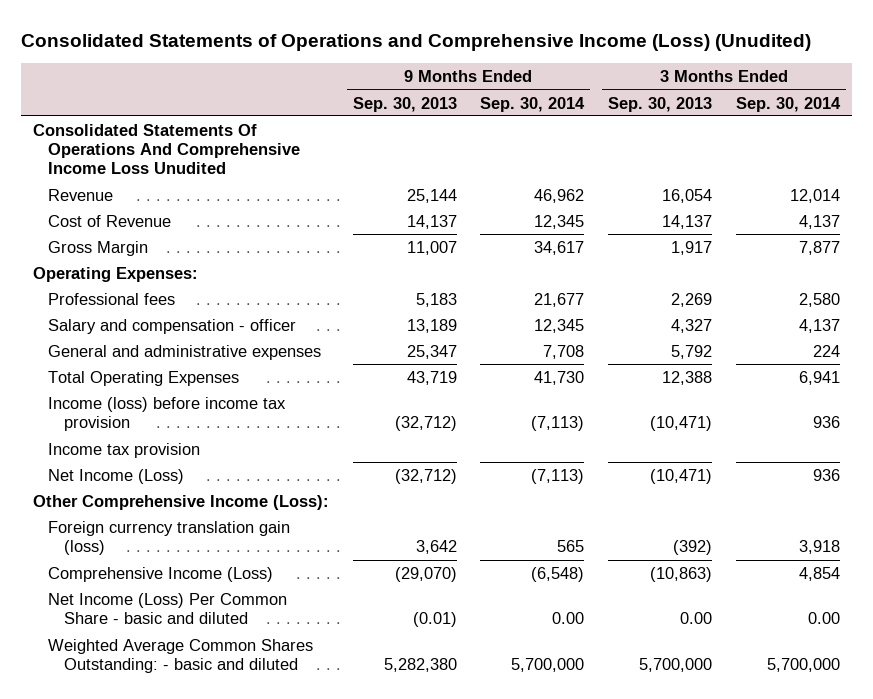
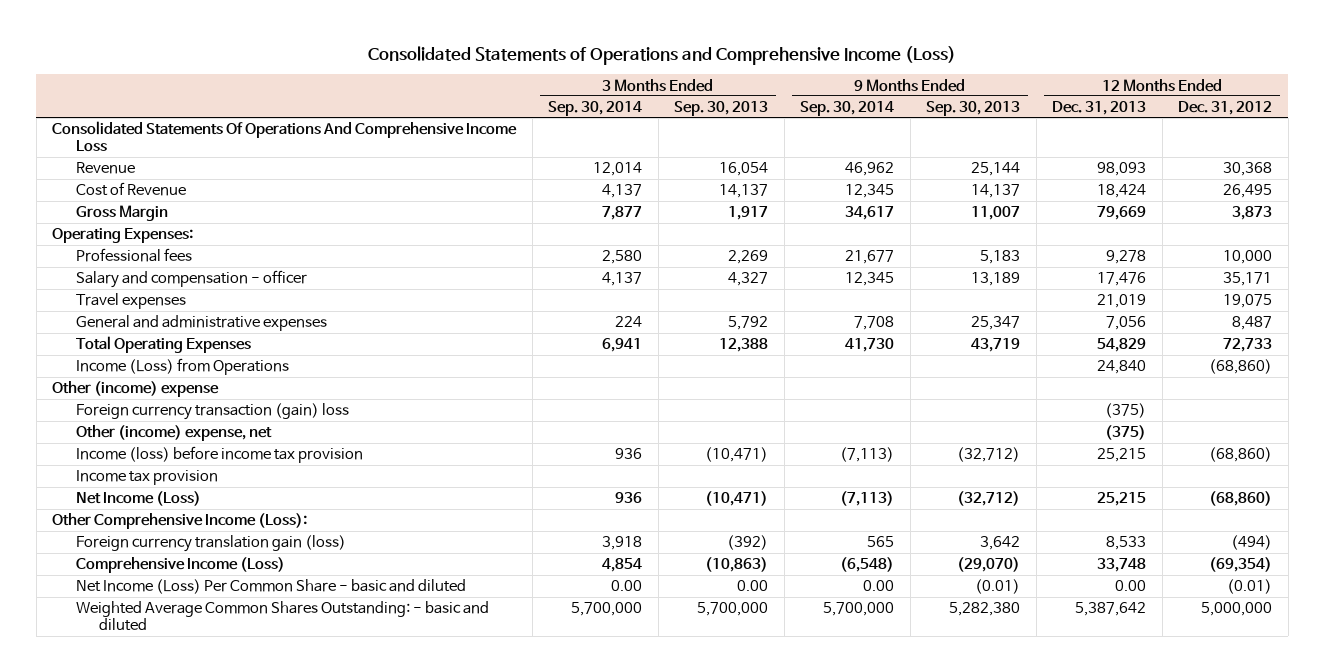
- Consolidated Statements of Operations and Comprehensive Income (Loss) (Unudited)
+ Consolidated Statements of Operations and Comprehensive Income (Loss)
- | 9 Months Ended Sep. 30, 2013 | 9 Months Ended Sep. 30, 2014 | 3 Months Ended Sep. 30, 2013 | 3 Months Ended Sep. 30, 2014
+ | 3 Months Ended Sep. 30, 2014 | 3 Months Ended Sep. 30, 2013 | 9 Months Ended Sep. 30, 2014 | 9 Months Ended Sep. 30, 2013 | 12 Months Ended Dec. 31, 2013 | 12 Months Ended Dec. 31, 2012
- Consolidated Statements Of Operations And Comprehensive Income Loss Unudited
+ Consolidated Statements Of Operations And Comprehensive Income Loss
+ Travel expenses | | | | | 21,019 | 19,075
+ Income (Loss) from Operations | | | | | 24,840 | (68,860)
+ Other (income) expense
+ Foreign currency transaction (gain) loss | | | | | (375) |
+ Other (income) expense, net | | | | | (375) |

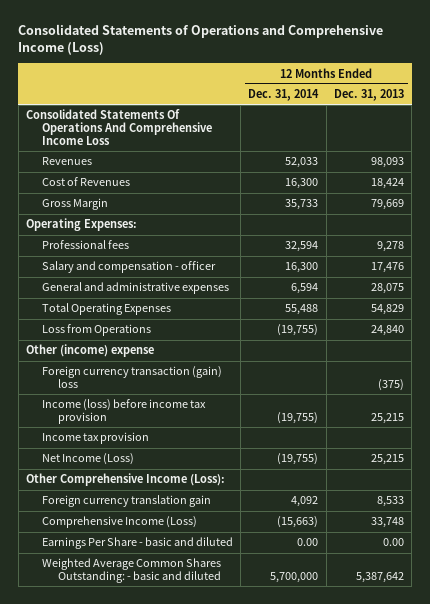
- | 3 Months Ended Sep. 30, 2014 | 3 Months Ended Sep. 30, 2013 | 9 Months Ended Sep. 30, 2014 | 9 Months Ended Sep. 30, 2013 | 12 Months Ended Dec. 31, 2013 | 12 Months Ended Dec. 31, 2012
+ | 12 Months Ended Dec. 31, 2014 | 12 Months Ended Dec. 31, 2013
- Revenue | 12,014 | 16,054 | 46,962 | 25,144 | 98,093 | 30,368
- Cost of Revenue | 4,137 | 14,137 | 12,345 | 14,137 | 18,424 | 26,495
+ Revenues | 52,033 | 98,093
+ Cost of Revenues | 16,300 | 18,424
- Travel expenses | | | | | 21,019 | 19,075
- General and administrative expenses | 224 | 5,792 | 7,708 | 25,347 | 7,056 | 8,487
+ General and administrative expenses | 6,594 | 28,075
- Income (Loss) from Operations | | | | | 24,840 | (68,860)
+ Loss from Operations | (19,755) | 24,840
- Other (income) expense, net | | | | | (375) |
- Foreign currency translation gain (loss) | 3,918 | (392) | 565 | 3,642 | 8,533 | (494)
+ Foreign currency translation gain | 4,092 | 8,533
- Net Income (Loss) Per Common Share - basic and diluted | 0.00 | 0.00 | 0.00 | (0.01) | 0.00 | (0.01)
+ Earnings Per Share - basic and diluted | 0.00 | 0.00

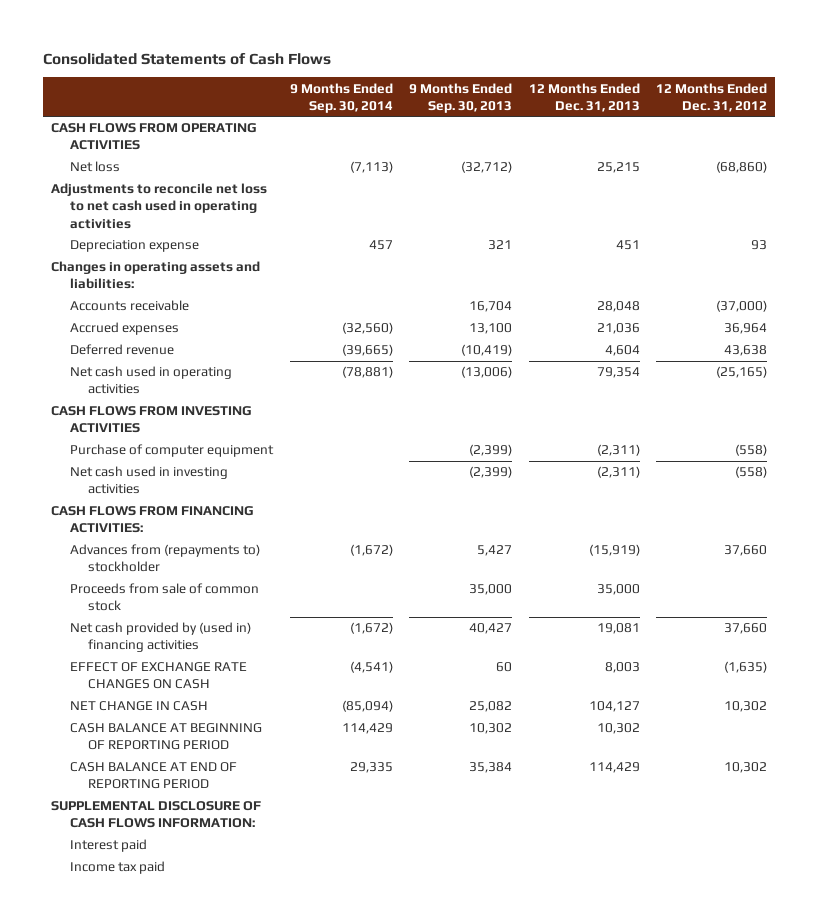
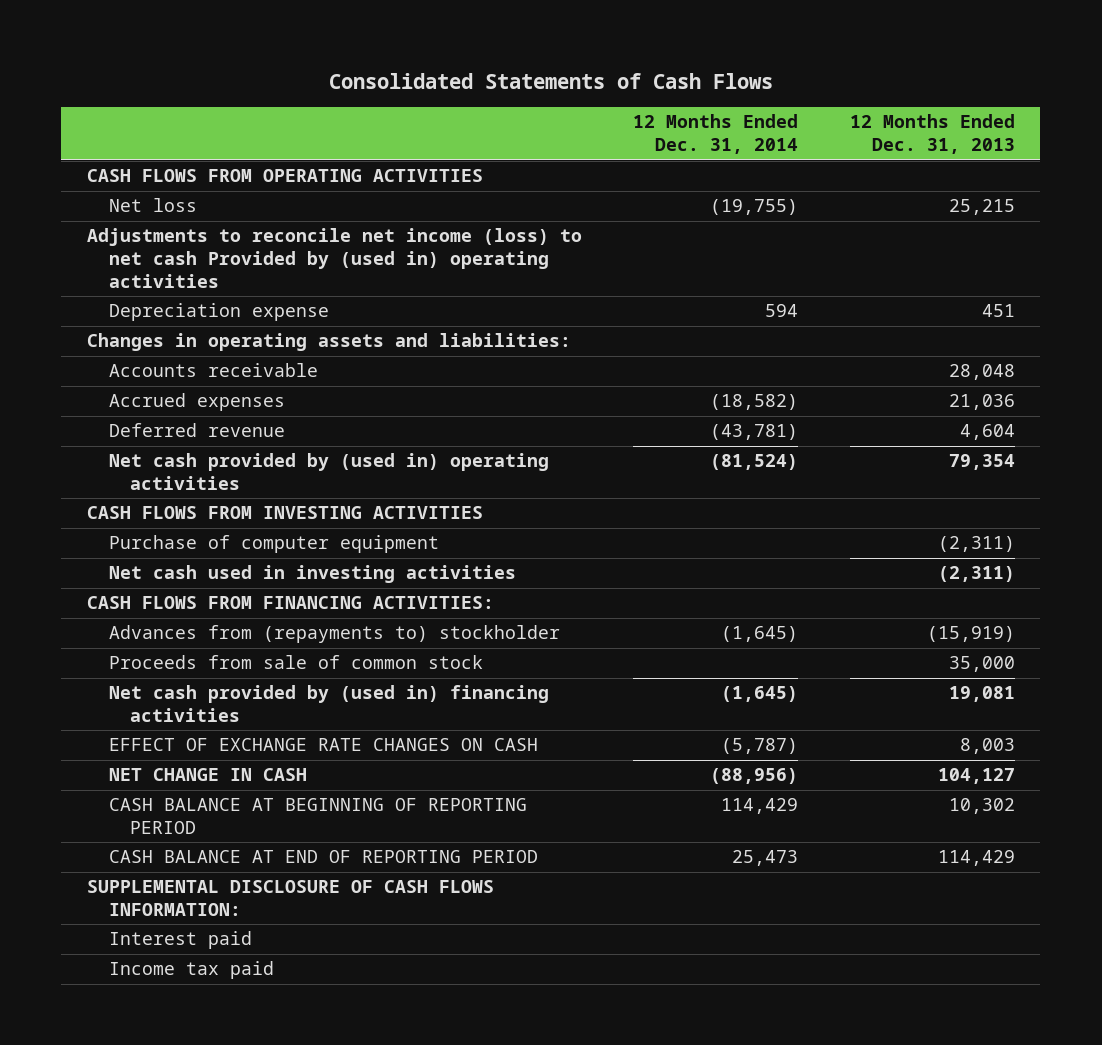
- | 9 Months Ended Sep. 30, 2014 | 9 Months Ended Sep. 30, 2013 | 12 Months Ended Dec. 31, 2013 | 12 Months Ended Dec. 31, 2012
+ | 12 Months Ended Dec. 31, 2014 | 12 Months Ended Dec. 31, 2013
- Adjustments to reconcile net loss to net cash used in operating activities
+ Adjustments to reconcile net income (loss) to net cash Provided by (used in) operating activities
- Net cash used in operating activities | (78,881) | (13,006) | 79,354 | (25,165)
+ Net cash provided by (used in) operating activities | (81,524) | 79,354

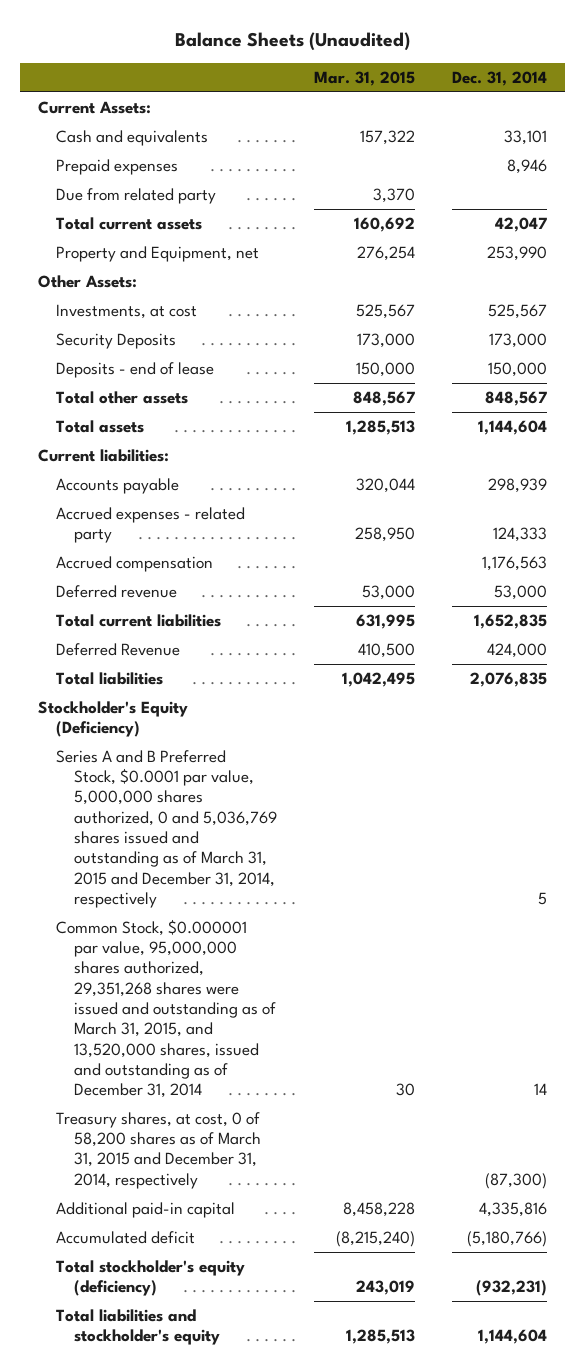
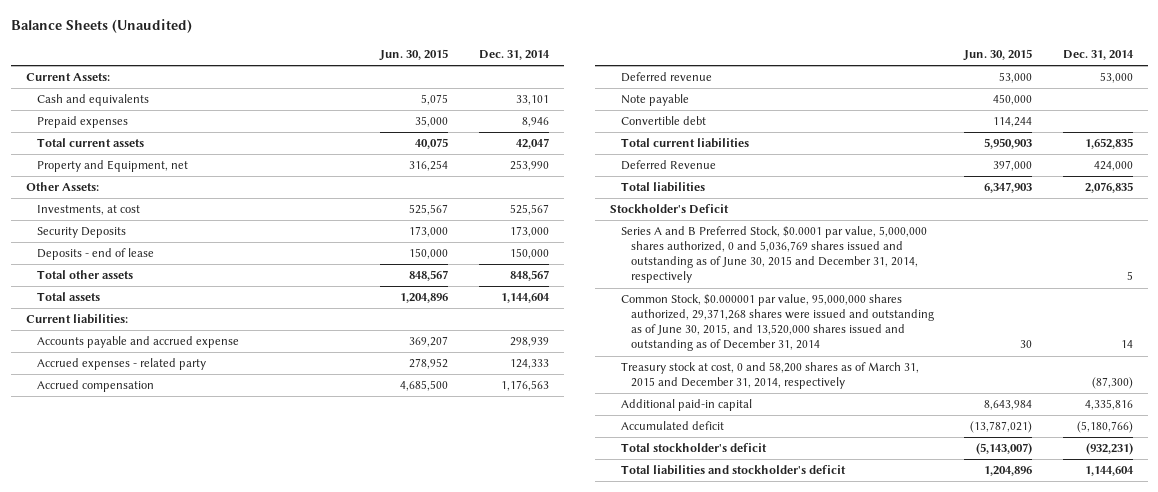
- | Mar. 31, 2015 | Dec. 31, 2014
+ | Jun. 30, 2015 | Dec. 31, 2014
- Due from related party | 3,370 |
- Accounts payable | 320,044 | 298,939
+ Accounts payable and accrued expense | 369,207 | 298,939
+ Note payable | 450,000 |
+ Convertible debt | 114,244 |
- Stockholder's Equity (Deficiency)
- Series A and B Preferred Stock, $0.0001 par value, 5,000,000 shares authorized, 0 and 5,036,769 shares issued and outstanding as of March 31, 2015 and December 31, 2014, respectively | | 5
- Common Stock, $0.000001 par value, 95,000,000 shares authorized, 29,351,268 shares were issued and outstanding as of March 31, 2015, and 13,520,000 shares, issued and outstanding as of December 31, 2014 | 30 | 14
- Treasury shares, at cost, 0 of 58,200 shares as of March 31, 2015 and December 31, 2014, respectively | | (87,300)
+ Stockholder's Deficit
+ Series A and B Preferred Stock, $0.0001 par value, 5,000,000 shares authorized, 0 and 5,036,769 shares issued and outstanding as of June 30, 2015 and December 31, 2014, respectively | | 5
+ Common Stock, $0.000001 par value, 95,000,000 shares authorized, 29,371,268 shares were issued and outstanding as of June 30, 2015, and 13,520,000 shares issued and outstanding as of December 31, 2014 | 30 | 14
+ Treasury stock at cost, 0 and 58,200 shares as of March 31, 2015 and December 31, 2014, respectively | | (87,300)
- Total stockholder's equity (deficiency) | 243,019 | (932,231)
- Total liabilities and stockholder's equity | 1,285,513 | 1,144,604
+ Total stockholder's deficit | (5,143,007) | (932,231)
+ Total liabilities and stockholder's deficit | 1,204,896 | 1,144,604

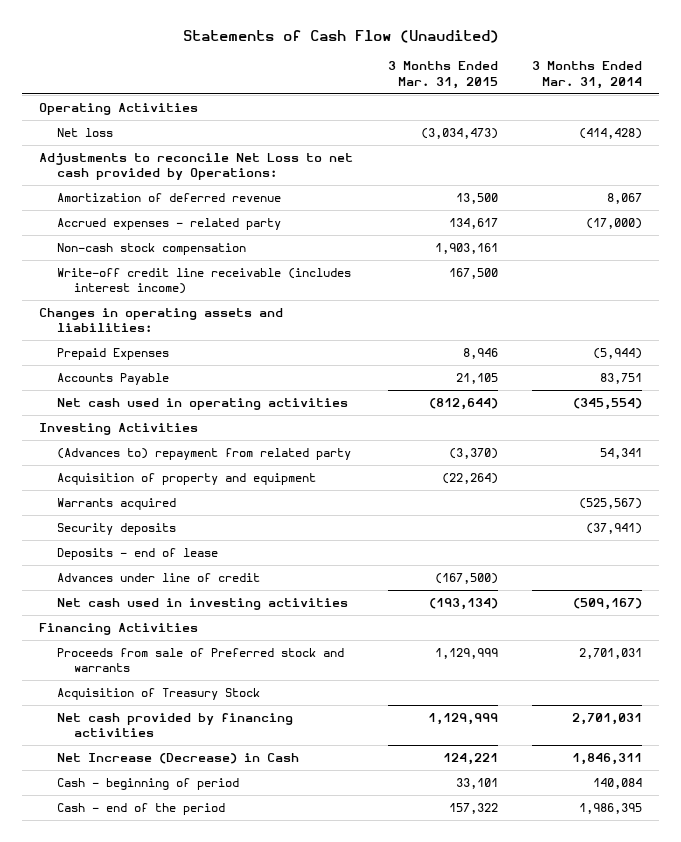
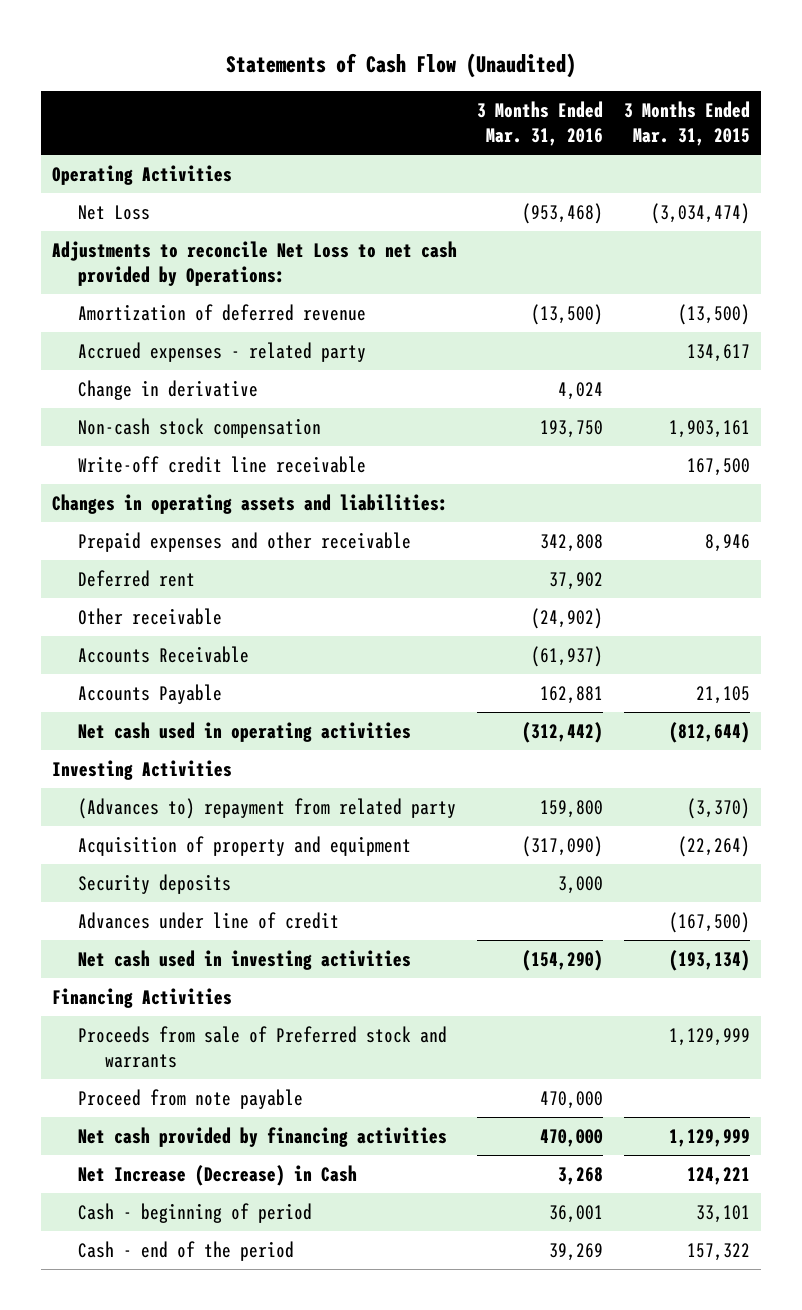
- | 3 Months Ended Mar. 31, 2015 | 3 Months Ended Mar. 31, 2014
+ | 3 Months Ended Mar. 31, 2016 | 3 Months Ended Mar. 31, 2015
- Net loss | (3,034,473) | (414,428)
+ Net Loss | (953,468) | (3,034,474)
- Amortization of deferred revenue | 13,500 | 8,067
+ Amortization of deferred revenue | (13,500) | (13,500)
+ Change in derivative | 4,024 |
- Write-off credit line receivable (includes interest income) | 167,500 |
+ Write-off credit line receivable | | 167,500
- Prepaid Expenses | 8,946 | (5,944)
+ Prepaid expenses and other receivable | 342,808 | 8,946
+ Deferred rent | 37,902 |
+ Other receivable | (24,902) |
+ Accounts Receivable | (61,937) |
- Warrants acquired | | (525,567)
- Deposits - end of lease
- Acquisition of Treasury Stock
+ Proceed from note payable | 470,000 |

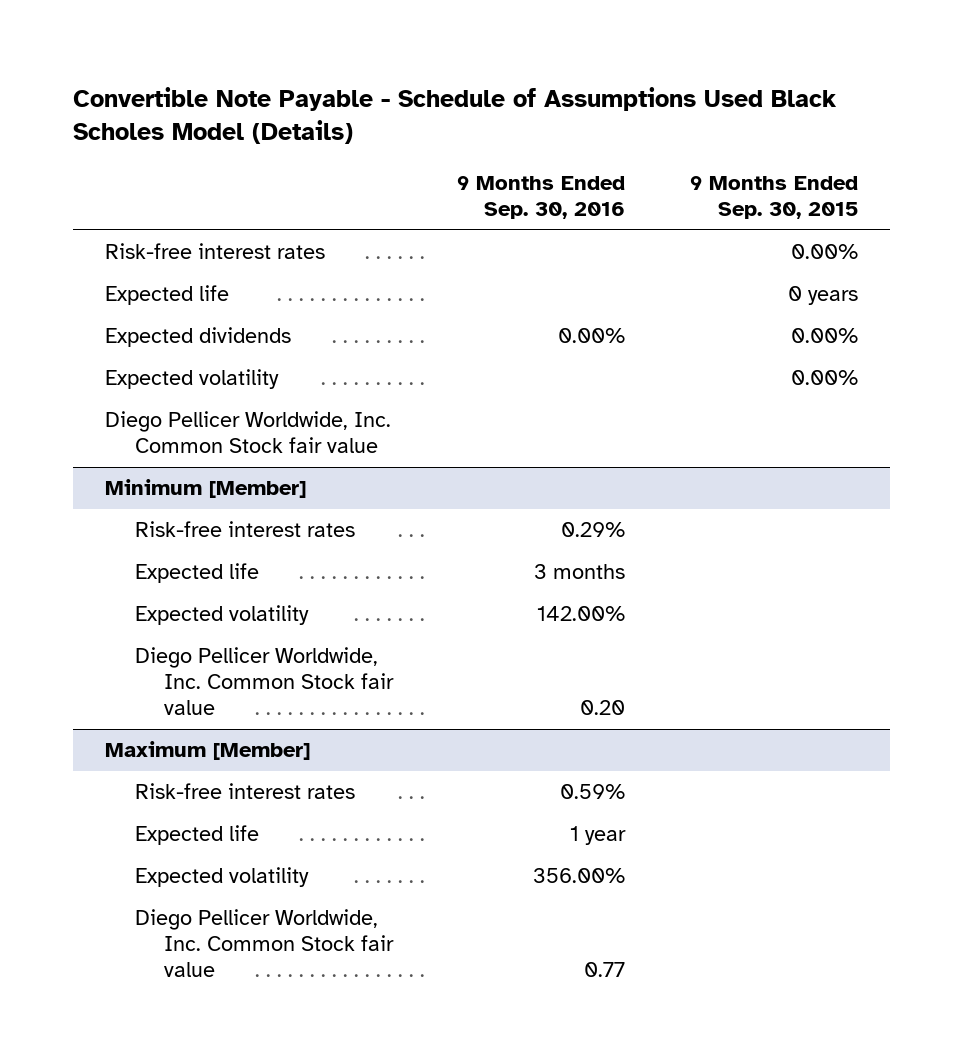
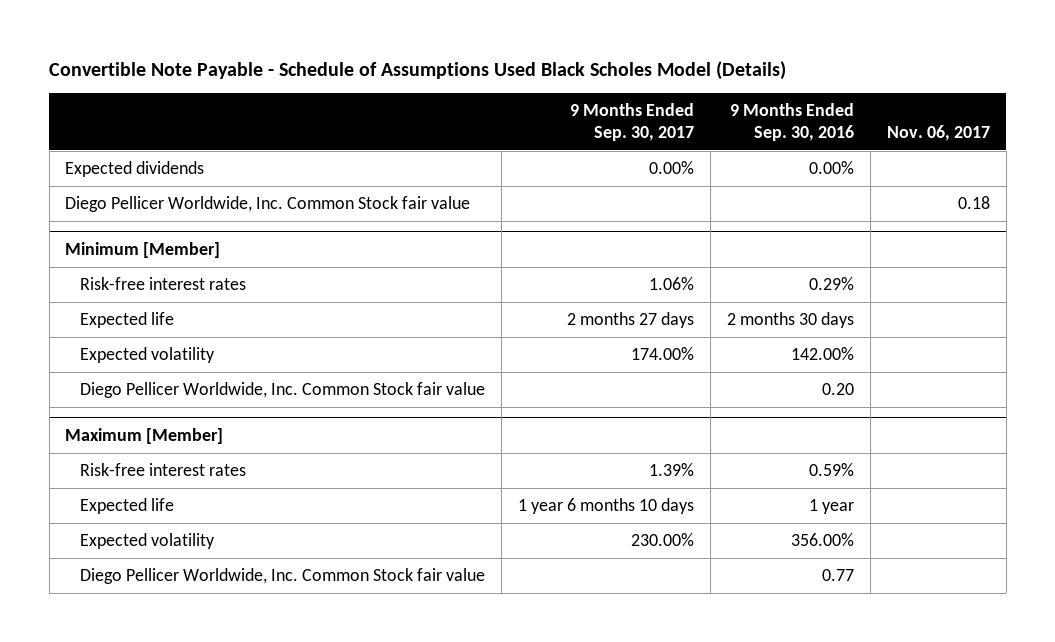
- | 9 Months Ended Sep. 30, 2016 | 9 Months Ended Sep. 30, 2015
+ | 9 Months Ended Sep. 30, 2017 | 9 Months Ended Sep. 30, 2016 | Nov. 06, 2017
- Risk-free interest rates | | 0.00%
- Expected life | | 0 years
- Expected volatility | | 0.00%
@ Minimum [Member]
- Expected life | 3 months |
+ Expected life | 2 months 27 days | 2 months 30 days |

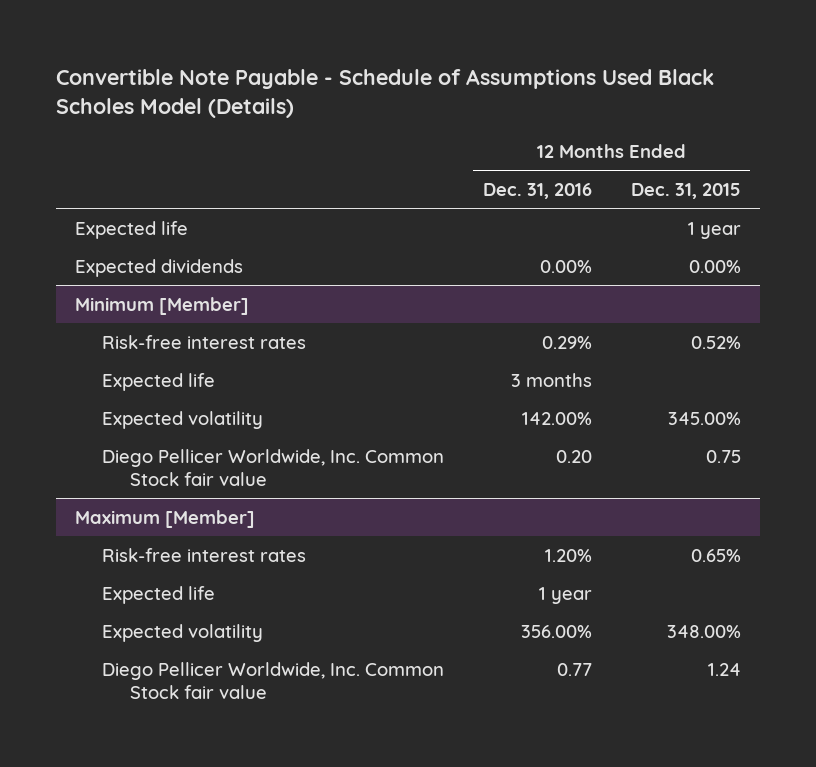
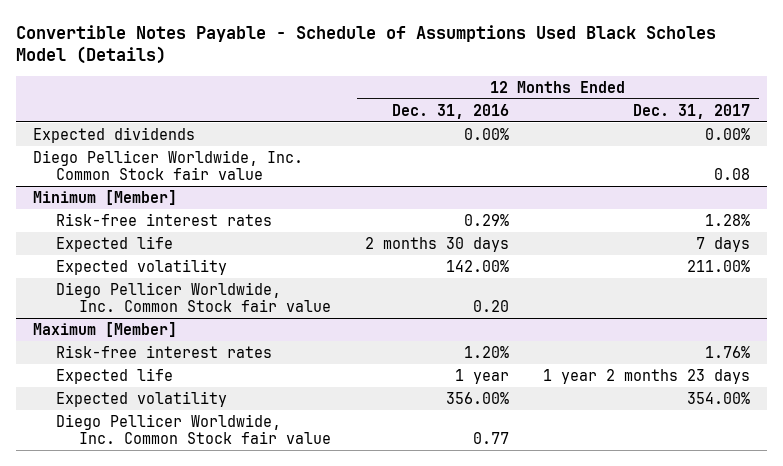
- Convertible Note Payable - Schedule of Assumptions Used Black Scholes Model (Details)
+ Convertible Notes Payable - Schedule of Assumptions Used Black Scholes Model (Details)
- | 12 Months Ended Dec. 31, 2016 | 12 Months Ended Dec. 31, 2015
+ | 12 Months Ended Dec. 31, 2016 | 12 Months Ended Dec. 31, 2017
- Expected life | | 1 year
+ Diego Pellicer Worldwide, Inc. Common Stock fair value | | 0.08
@ Minimum [Member]
- Expected life | 3 months |
+ Expected life | 2 months 30 days | 7 days

